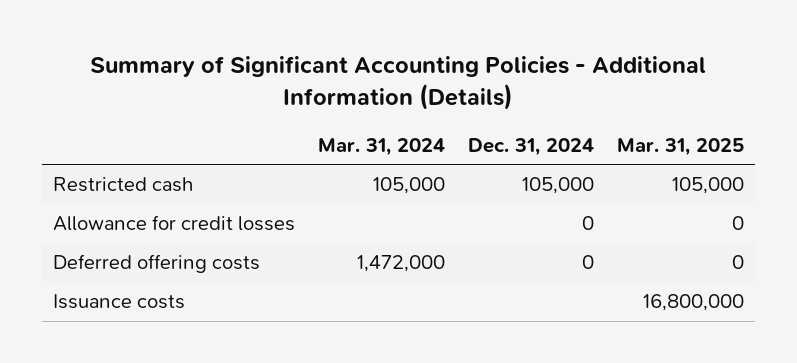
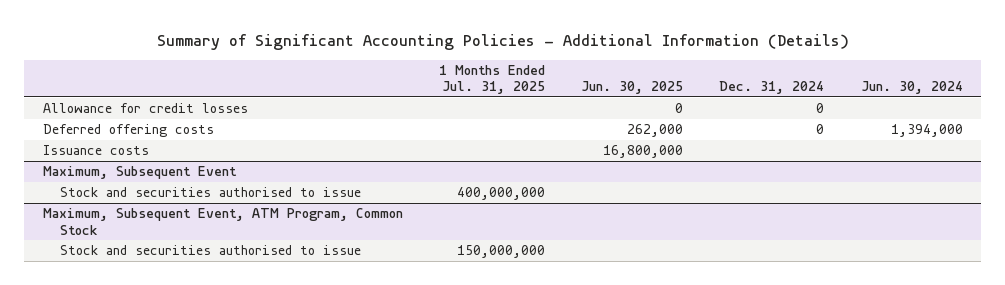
- | Mar. 31, 2024 | Dec. 31, 2024 | Mar. 31, 2025
+ | 1 Months Ended Jul. 31, 2025 | Jun. 30, 2025 | Dec. 31, 2024 | Jun. 30, 2024
- Restricted cash | 105,000 | 105,000 | 105,000
+ Maximum, Subsequent Event
+ Stock and securities authorised to issue | 400,000,000 | | |
+ Maximum, Subsequent Event, ATM Program, Common Stock
+ Stock and securities authorised to issue | 150,000,000 | | |

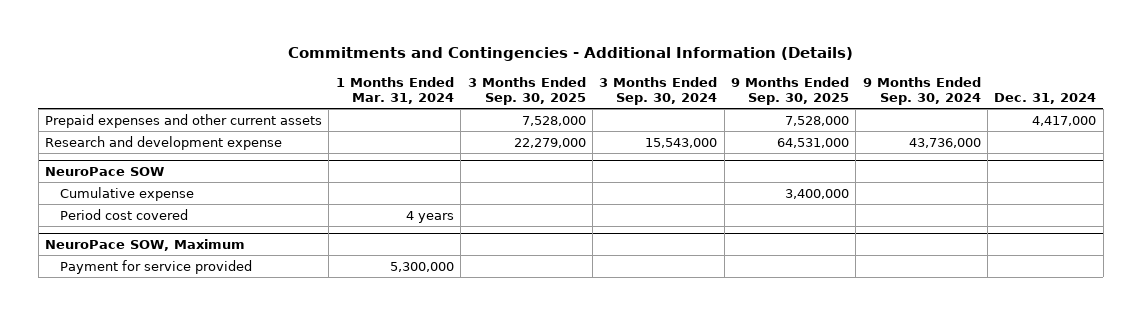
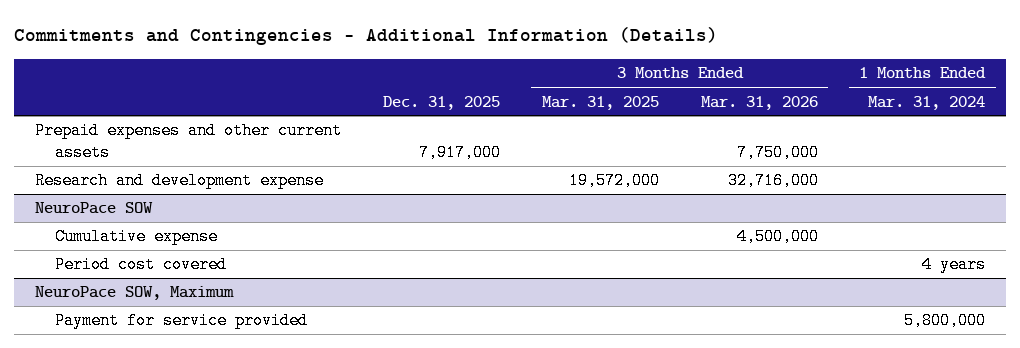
- | 1 Months Ended Mar. 31, 2024 | 3 Months Ended Sep. 30, 2025 | 3 Months Ended Sep. 30, 2024 | 9 Months Ended Sep. 30, 2025 | 9 Months Ended Sep. 30, 2024 | Dec. 31, 2024
+ | Dec. 31, 2025 | 3 Months Ended Mar. 31, 2025 | 3 Months Ended Mar. 31, 2026 | 1 Months Ended Mar. 31, 2024
@ NeuroPace SOW, Maximum
- Payment for service provided | 5,300,000 | | | | |
+ Payment for service provided | | | | 5,800,000

